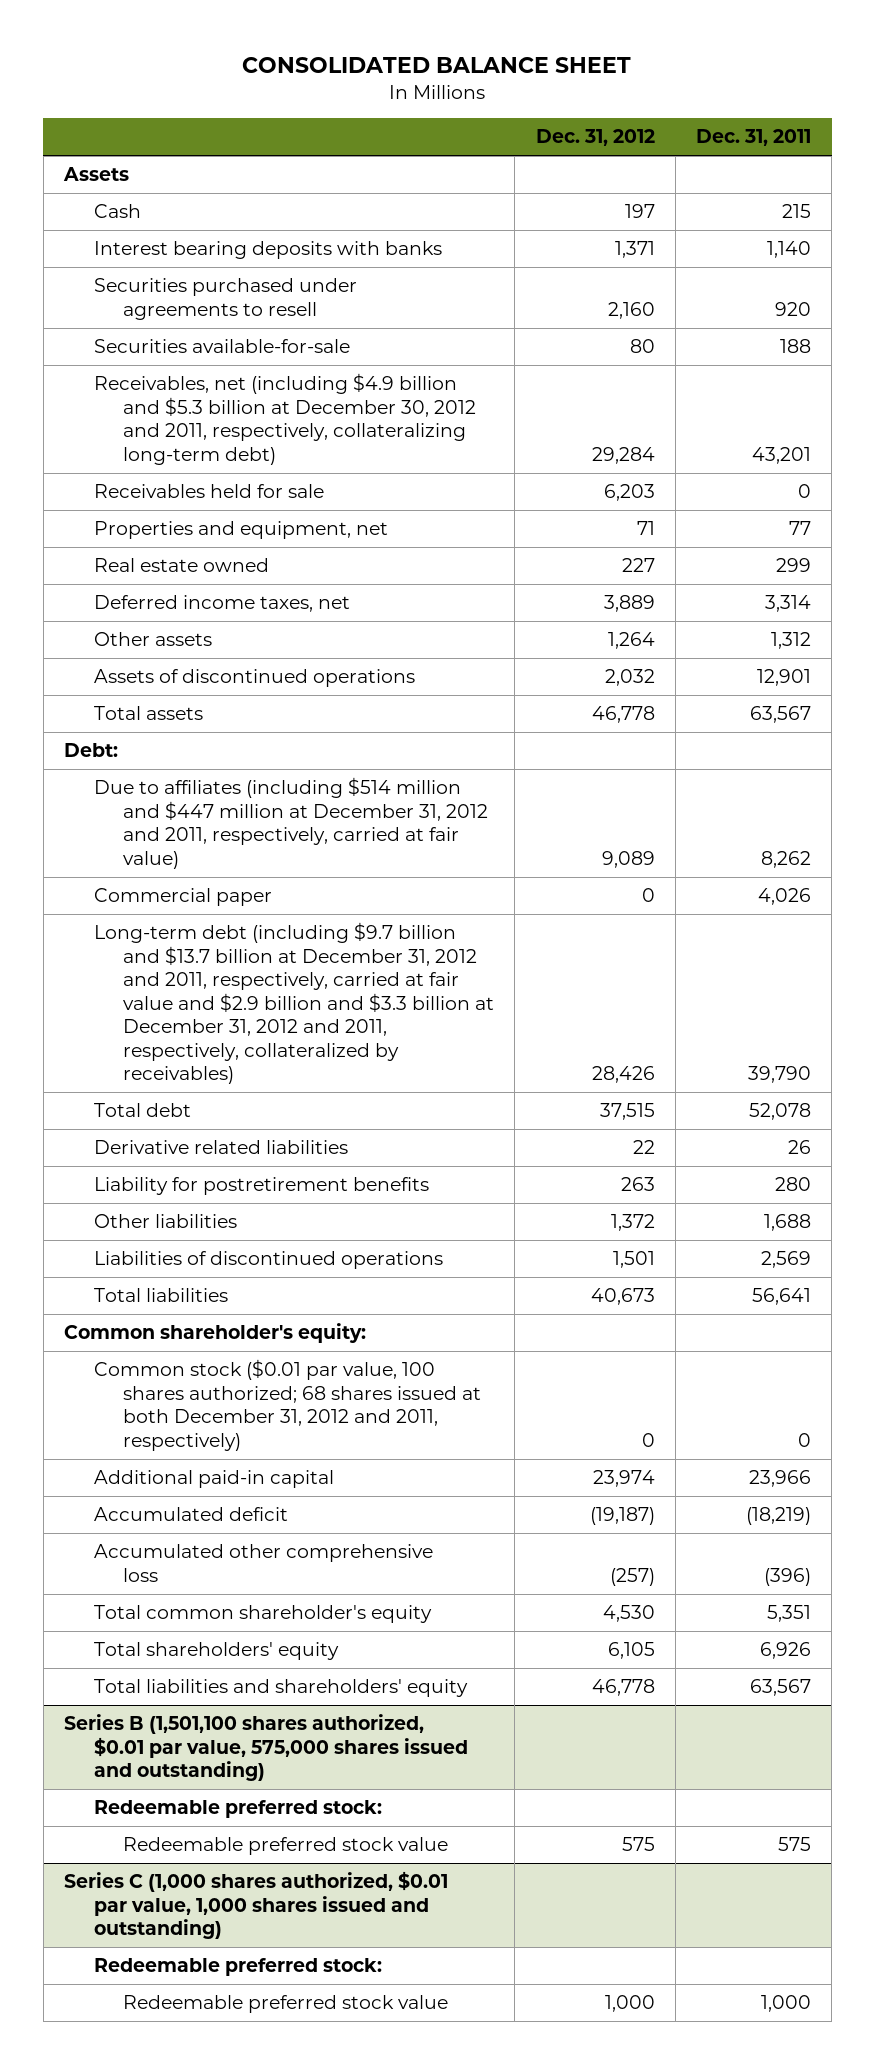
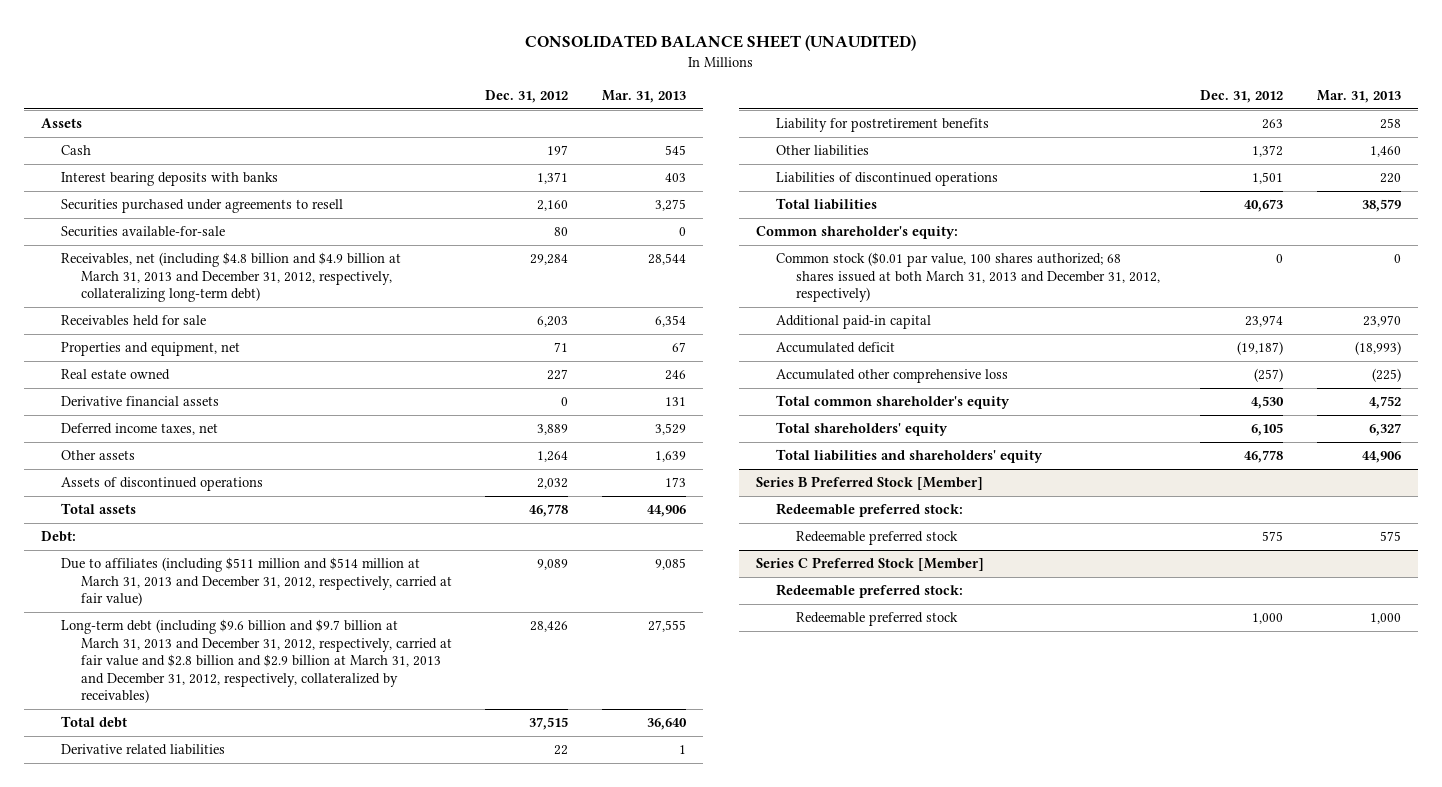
- CONSOLIDATED BALANCE SHEET
+ CONSOLIDATED BALANCE SHEET (UNAUDITED)
- | Dec. 31, 2012 | Dec. 31, 2011
+ | Dec. 31, 2012 | Mar. 31, 2013
- Receivables, net (including $4.9 billion and $5.3 billion at December 30, 2012 and 2011, respectively, collateralizing long-term debt) | 29,284 | 43,201
+ Receivables, net (including $4.8 billion and $4.9 billion at March 31, 2013 and December 31, 2012, respectively, collateralizing long-term debt) | 29,284 | 28,544
+ Derivative financial assets | 0 | 131
- Due to affiliates (including $514 million and $447 million at December 31, 2012 and 2011, respectively, carried at fair value) | 9,089 | 8,262
- Commercial paper | 0 | 4,026
- Long-term debt (including $9.7 billion and $13.7 billion at December 31, 2012 and 2011, respectively, carried at fair value and $2.9 billion and $3.3 billion at December 31, 2012 and 2011, respectively, collateralized by receivables) | 28,426 | 39,790
+ Due to affiliates (including $511 million and $514 million at March 31, 2013 and December 31, 2012, respectively, carried at fair value) | 9,089 | 9,085
+ Long-term debt (including $9.6 billion and $9.7 billion at March 31, 2013 and December 31, 2012, respectively, carried at fair value and $2.8 billion and $2.9 billion at March 31, 2013 and December 31, 2012, respectively, collateralized by receivables) | 28,426 | 27,555
- Common stock ($0.01 par value, 100 shares authorized; 68 shares issued at both December 31, 2012 and 2011, respectively) | 0 | 0
+ Common stock ($0.01 par value, 100 shares authorized; 68 shares issued at both March 31, 2013 and December 31, 2012, respectively) | 0 | 0
- Series B (1,501,100 shares authorized, $0.01 par value, 575,000 shares issued and outstanding)
+ Series B Preferred Stock [Member]
- Redeemable preferred stock value | 575 | 575
- Series C (1,000 shares authorized, $0.01 par value, 1,000 shares issued and outstanding)
+ Redeemable preferred stock | 575 | 575
+ Series C Preferred Stock [Member]
- Redeemable preferred stock value | 1,000 | 1,000
+ Redeemable preferred stock | 1,000 | 1,000

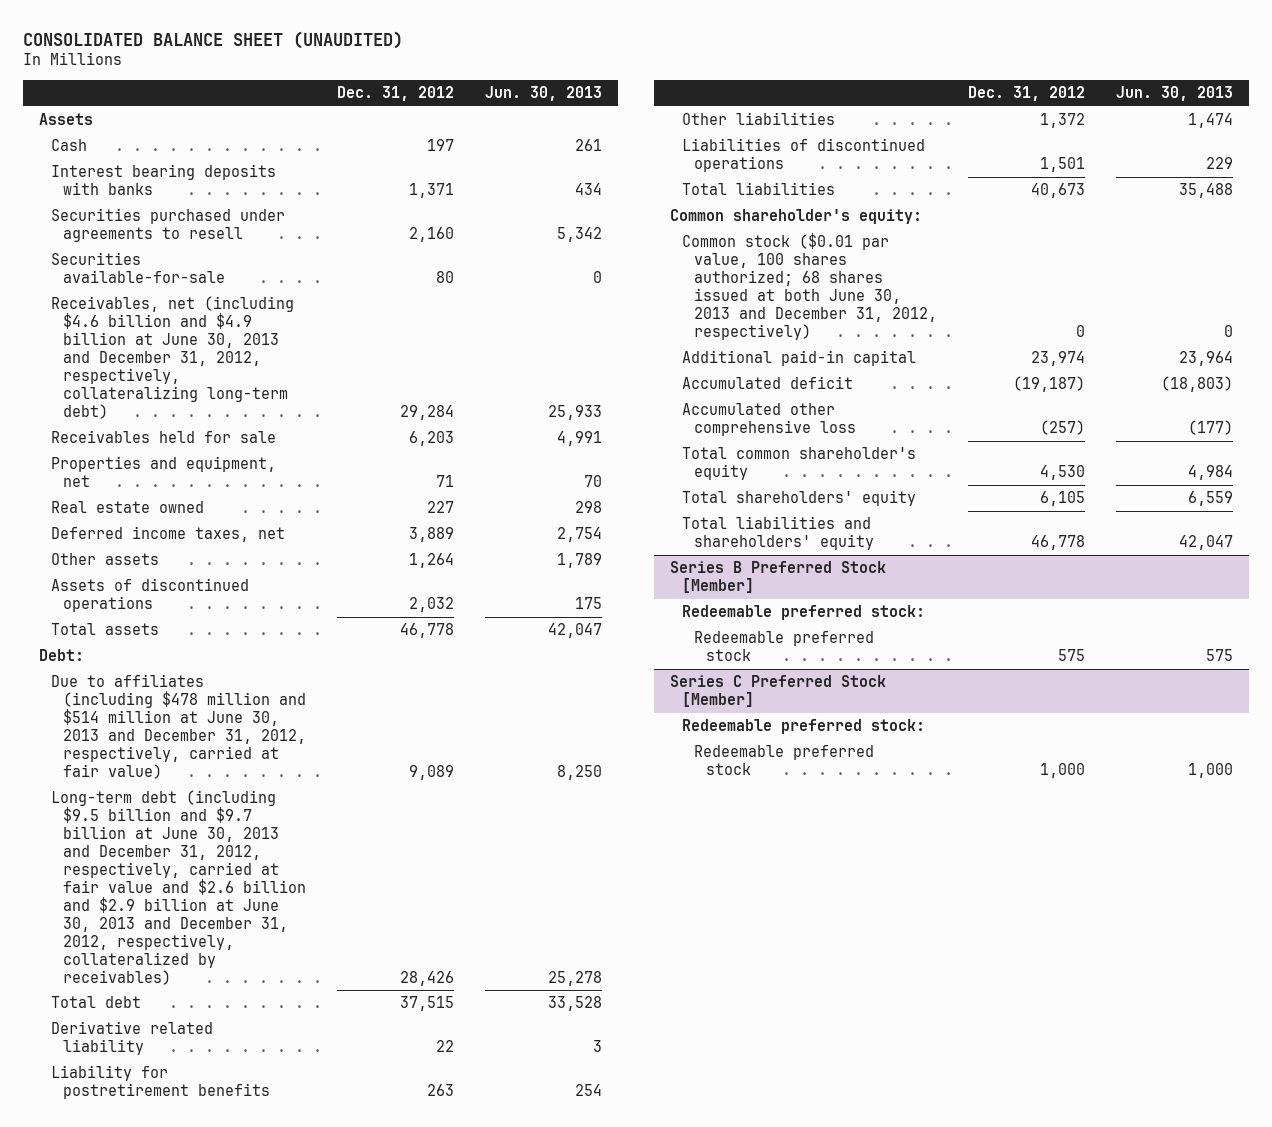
- | Dec. 31, 2012 | Mar. 31, 2013
+ | Dec. 31, 2012 | Jun. 30, 2013
- Receivables, net (including $4.8 billion and $4.9 billion at March 31, 2013 and December 31, 2012, respectively, collateralizing long-term debt) | 29,284 | 28,544
+ Receivables, net (including $4.6 billion and $4.9 billion at June 30, 2013 and December 31, 2012, respectively, collateralizing long-term debt) | 29,284 | 25,933
- Derivative financial assets | 0 | 131
- Due to affiliates (including $511 million and $514 million at March 31, 2013 and December 31, 2012, respectively, carried at fair value) | 9,089 | 9,085
- Long-term debt (including $9.6 billion and $9.7 billion at March 31, 2013 and December 31, 2012, respectively, carried at fair value and $2.8 billion and $2.9 billion at March 31, 2013 and December 31, 2012, respectively, collateralized by receivables) | 28,426 | 27,555
+ Due to affiliates (including $478 million and $514 million at June 30, 2013 and December 31, 2012, respectively, carried at fair value) | 9,089 | 8,250
+ Long-term debt (including $9.5 billion and $9.7 billion at June 30, 2013 and December 31, 2012, respectively, carried at fair value and $2.6 billion and $2.9 billion at June 30, 2013 and December 31, 2012, respectively, collateralized by receivables) | 28,426 | 25,278
- Derivative related liabilities | 22 | 1
+ Derivative related liability | 22 | 3
- Common stock ($0.01 par value, 100 shares authorized; 68 shares issued at both March 31, 2013 and December 31, 2012, respectively) | 0 | 0
+ Common stock ($0.01 par value, 100 shares authorized; 68 shares issued at both June 30, 2013 and December 31, 2012, respectively) | 0 | 0

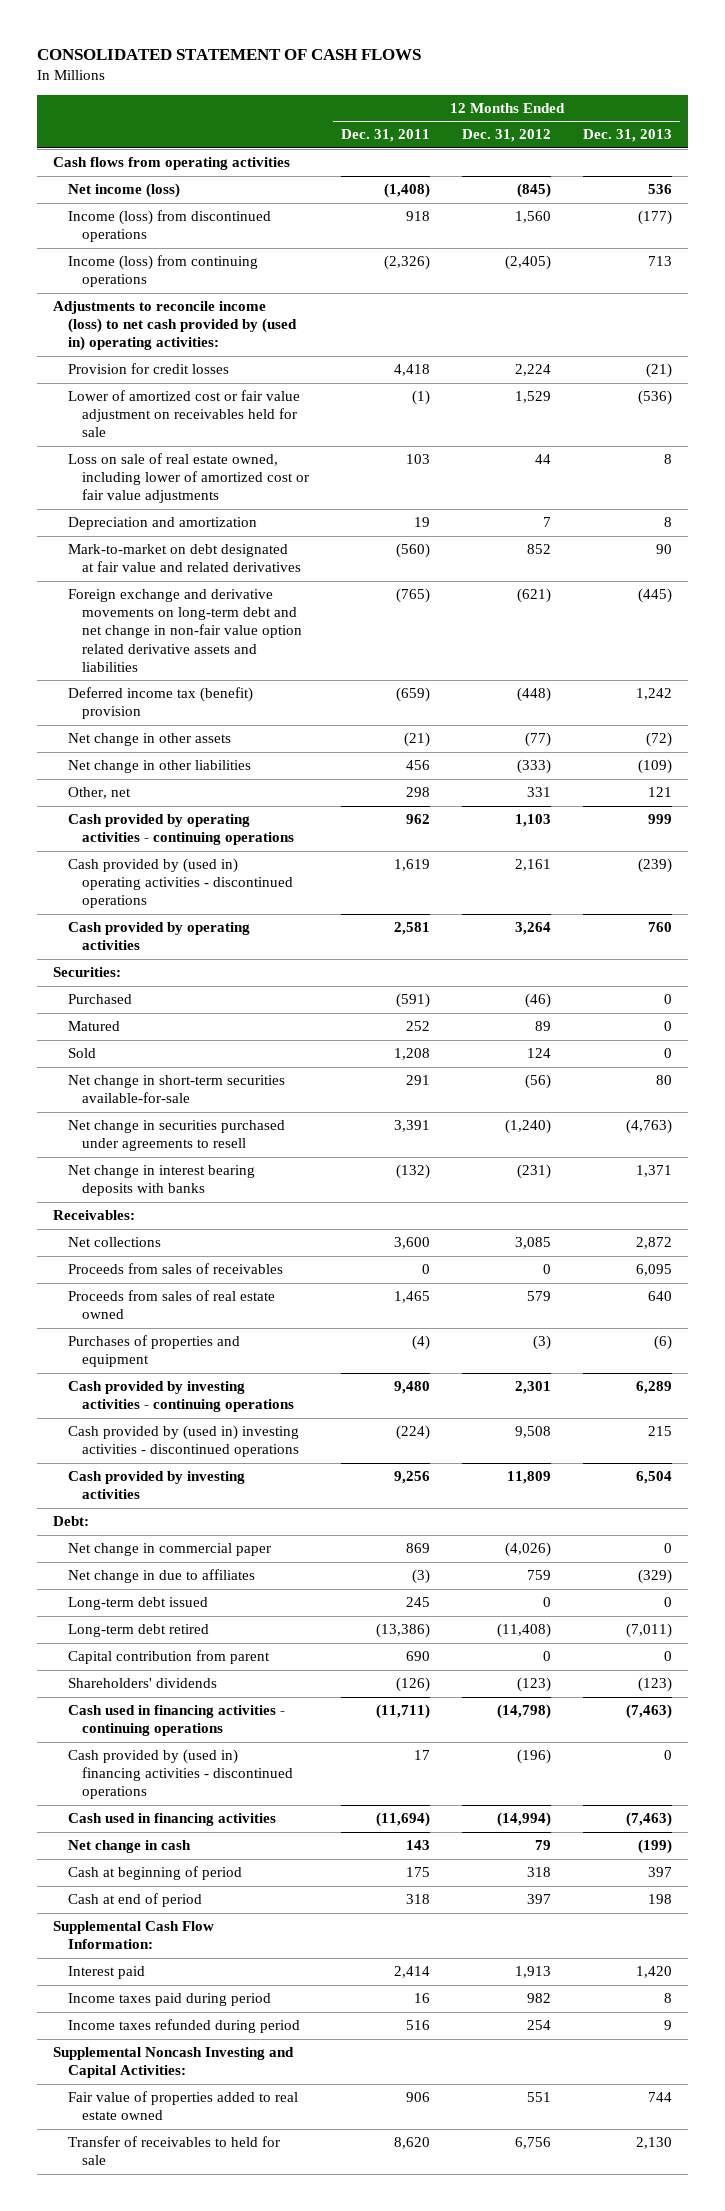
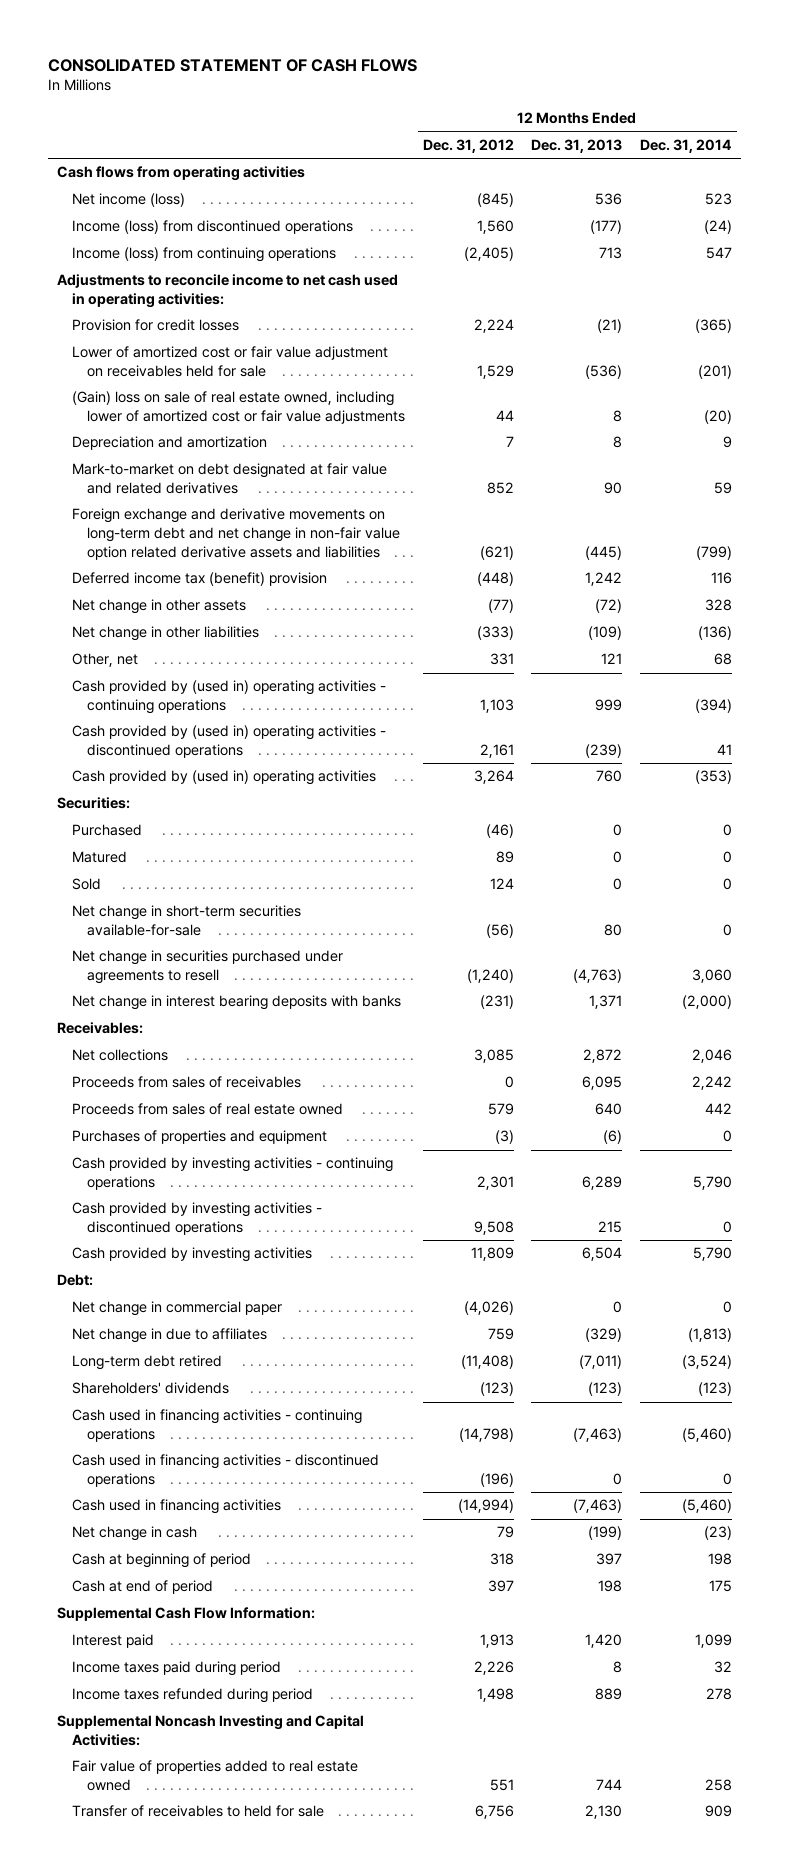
- | 12 Months Ended Dec. 31, 2011 | 12 Months Ended Dec. 31, 2012 | 12 Months Ended Dec. 31, 2013
+ | 12 Months Ended Dec. 31, 2012 | 12 Months Ended Dec. 31, 2013 | 12 Months Ended Dec. 31, 2014
- Adjustments to reconcile income (loss) to net cash provided by (used in) operating activities:
+ Adjustments to reconcile income to net cash used in operating activities:
- Loss on sale of real estate owned, including lower of amortized cost or fair value adjustments | 103 | 44 | 8
+ (Gain) loss on sale of real estate owned, including lower of amortized cost or fair value adjustments | 44 | 8 | (20)
- Cash provided by operating activities - continuing operations | 962 | 1,103 | 999
+ Cash provided by (used in) operating activities - continuing operations | 1,103 | 999 | (394)
- Cash provided by operating activities | 2,581 | 3,264 | 760
+ Cash provided by (used in) operating activities | 3,264 | 760 | (353)
- Cash provided by (used in) investing activities - discontinued operations | (224) | 9,508 | 215
+ Cash provided by investing activities - discontinued operations | 9,508 | 215 | 0
- Long-term debt issued | 245 | 0 | 0
- Capital contribution from parent | 690 | 0 | 0
- Cash provided by (used in) financing activities - discontinued operations | 17 | (196) | 0
+ Cash used in financing activities - discontinued operations | (196) | 0 | 0
- Income taxes paid during period | 16 | 982 | 8
- Income taxes refunded during period | 516 | 254 | 9
+ Income taxes paid during period | 2,226 | 8 | 32
+ Income taxes refunded during period | 1,498 | 889 | 278

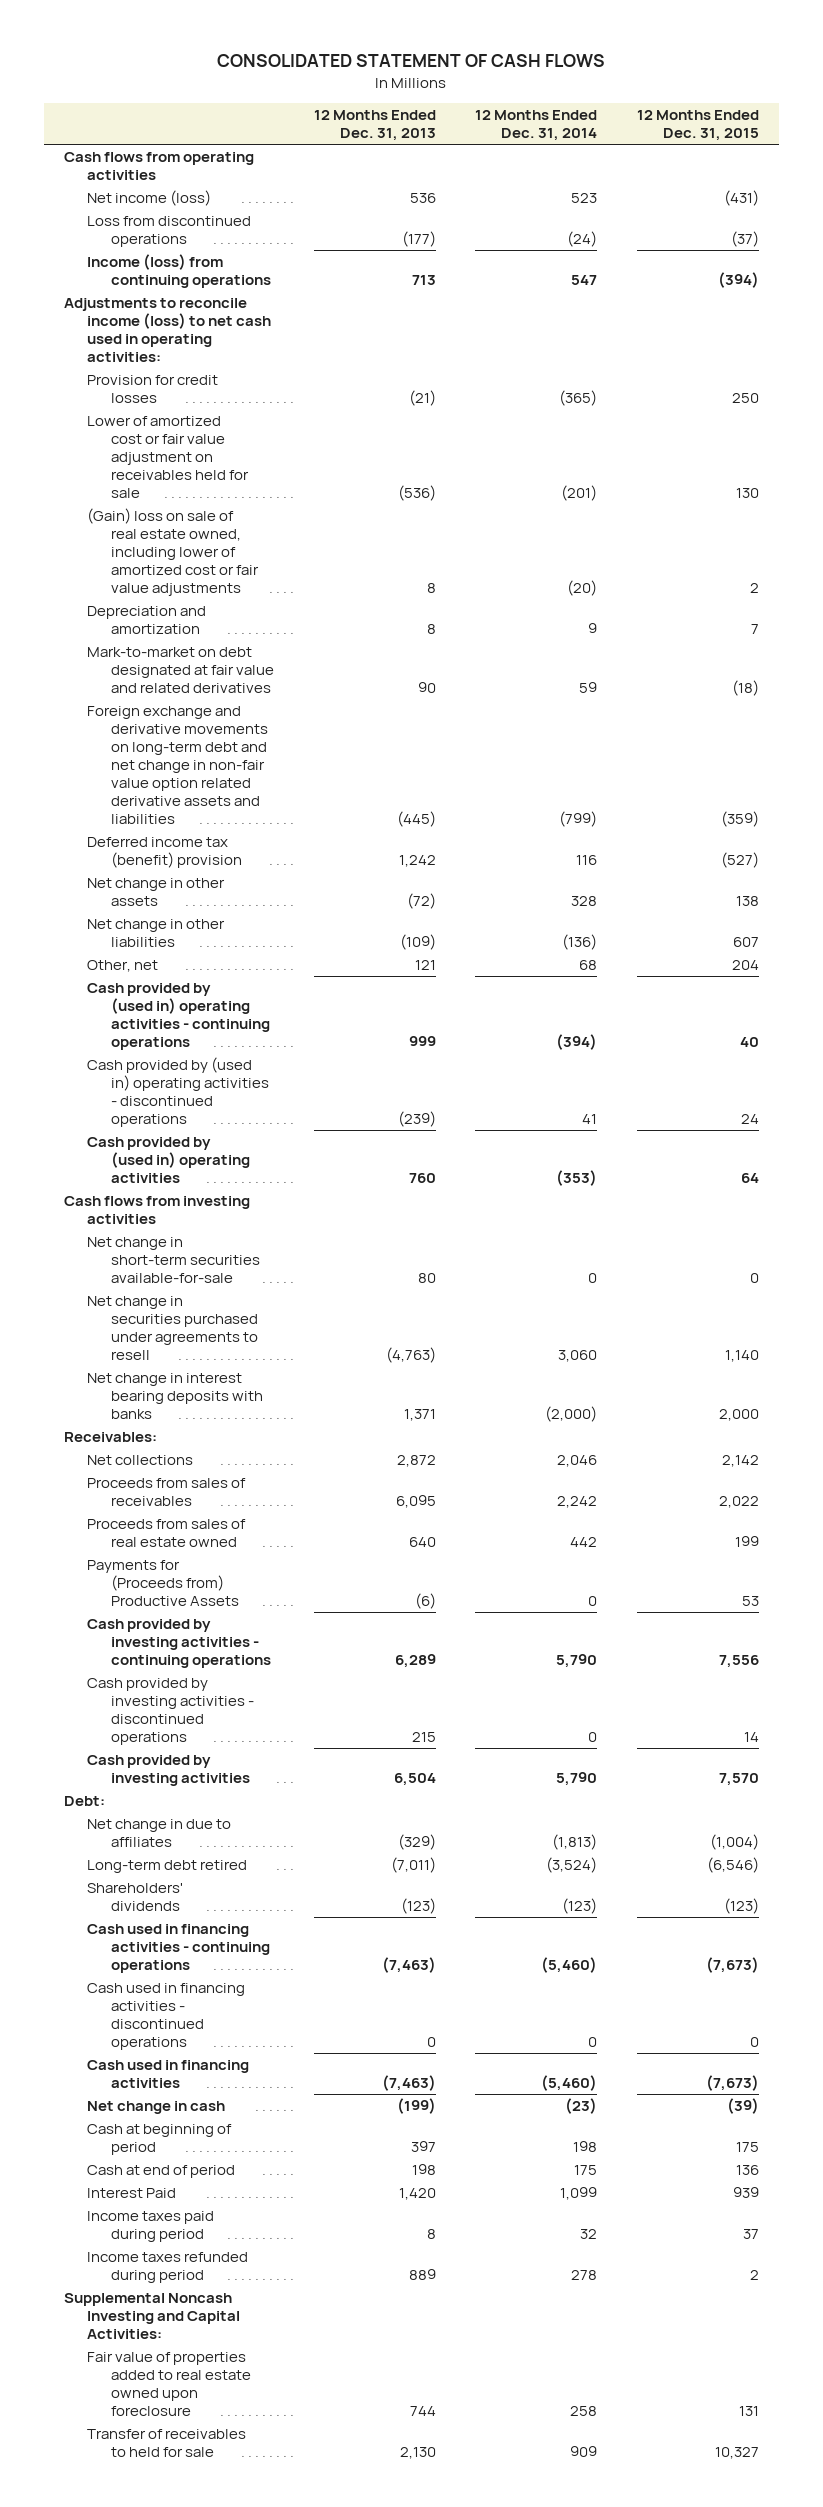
- | 12 Months Ended Dec. 31, 2012 | 12 Months Ended Dec. 31, 2013 | 12 Months Ended Dec. 31, 2014
+ | 12 Months Ended Dec. 31, 2013 | 12 Months Ended Dec. 31, 2014 | 12 Months Ended Dec. 31, 2015
- Income (loss) from discontinued operations | 1,560 | (177) | (24)
+ Loss from discontinued operations | (177) | (24) | (37)
- Adjustments to reconcile income to net cash used in operating activities:
+ Adjustments to reconcile income (loss) to net cash used in operating activities:
- Securities:
- Purchased | (46) | 0 | 0
- Matured | 89 | 0 | 0
- Sold | 124 | 0 | 0
+ Cash flows from investing activities
- Purchases of properties and equipment | (3) | (6) | 0
+ Payments for (Proceeds from) Productive Assets | (6) | 0 | 53
- Net change in commercial paper | (4,026) | 0 | 0
- Supplemental Cash Flow Information:
- Interest paid | 1,913 | 1,420 | 1,099
+ Interest Paid | 1,420 | 1,099 | 939
- Fair value of properties added to real estate owned | 551 | 744 | 258
+ Fair value of properties added to real estate owned upon foreclosure | 744 | 258 | 131

